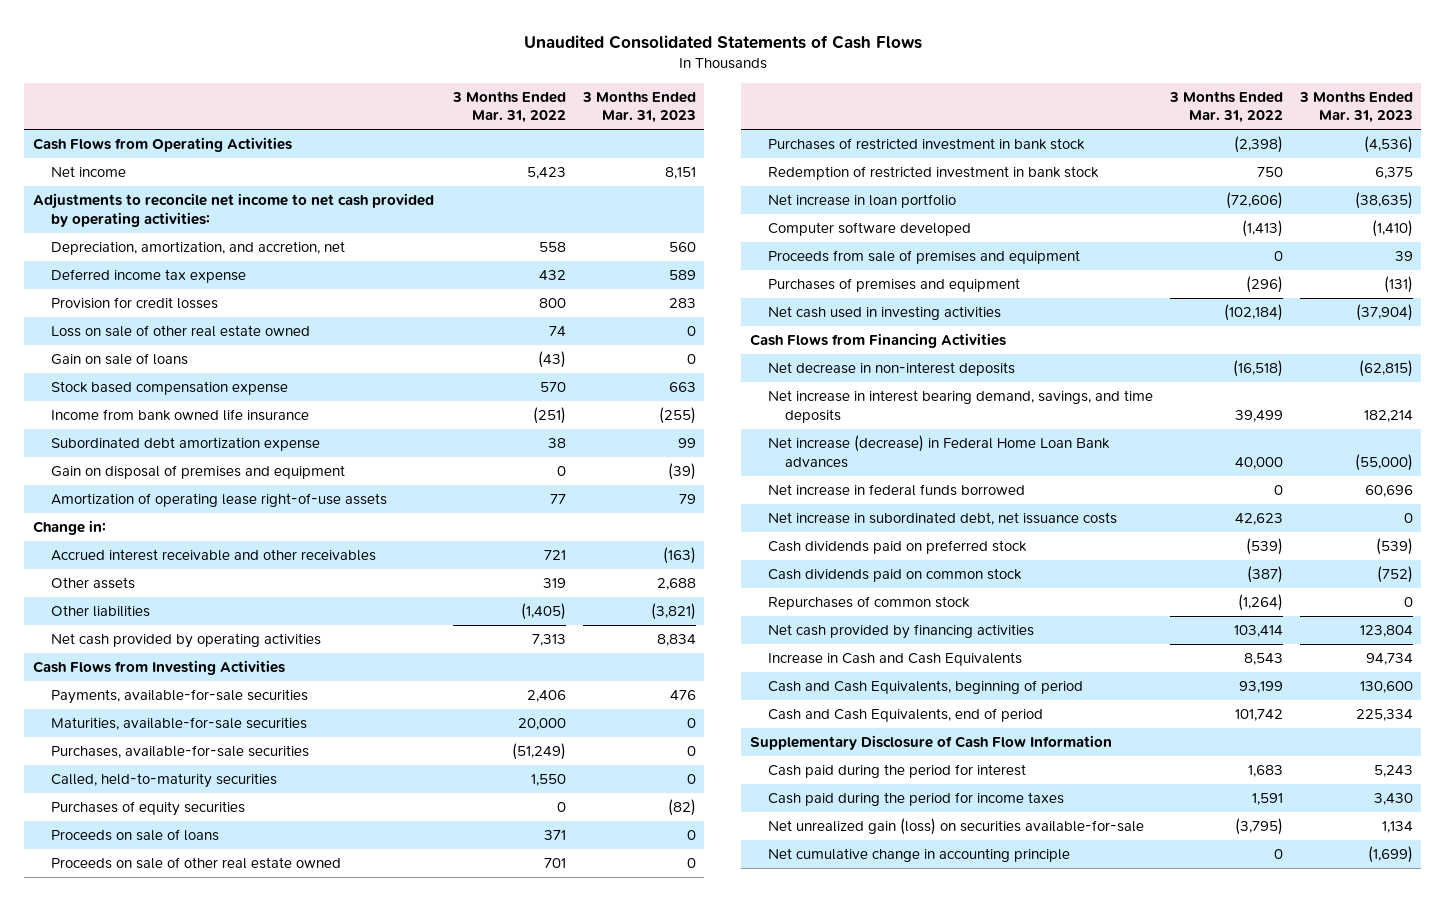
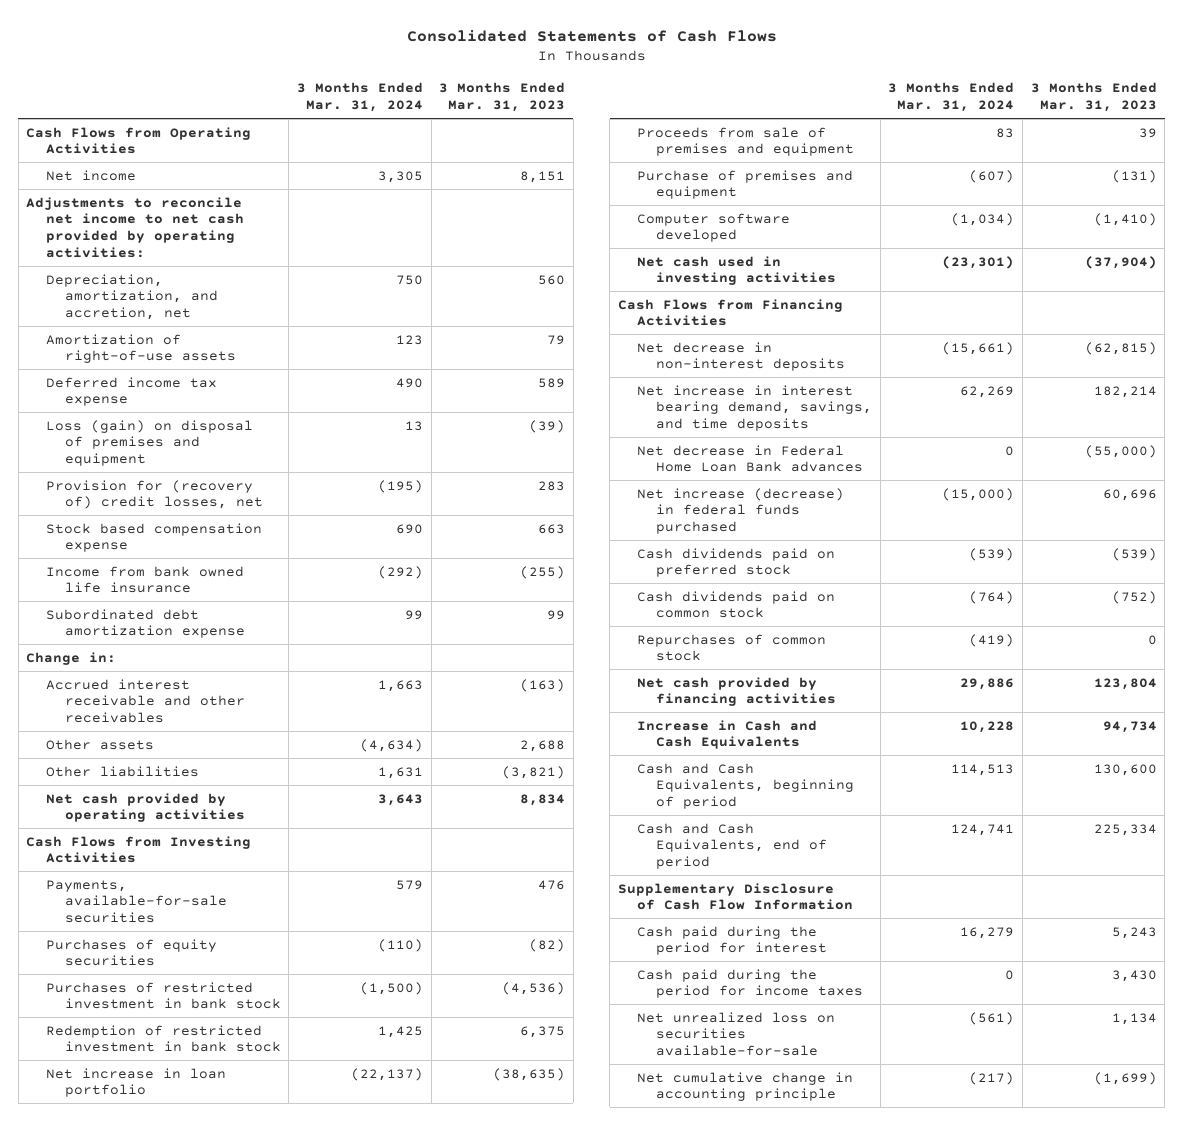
- Unaudited Consolidated Statements of Cash Flows
+ Consolidated Statements of Cash Flows
- | 3 Months Ended Mar. 31, 2022 | 3 Months Ended Mar. 31, 2023
+ | 3 Months Ended Mar. 31, 2024 | 3 Months Ended Mar. 31, 2023
+ Amortization of right-of-use assets | 123 | 79
- Provision for credit losses | 800 | 283
- Loss on sale of other real estate owned | 74 | 0
- Gain on sale of loans | (43) | 0
+ Loss (gain) on disposal of premises and equipment | 13 | (39)
+ Provision for (recovery of) credit losses, net | (195) | 283
- Gain on disposal of premises and equipment | 0 | (39)
- Amortization of operating lease right-of-use assets | 77 | 79
- Maturities, available-for-sale securities | 20,000 | 0
- Purchases, available-for-sale securities | (51,249) | 0
- Called, held-to-maturity securities | 1,550 | 0
- Proceeds on sale of loans | 371 | 0
- Proceeds on sale of other real estate owned | 701 | 0
- Purchases of premises and equipment | (296) | (131)
+ Purchase of premises and equipment | (607) | (131)
moved down: Computer software developed | (1,034) | (1,410)
- Net increase (decrease) in Federal Home Loan Bank advances | 40,000 | (55,000)
- Net increase in federal funds borrowed | 0 | 60,696
- Net increase in subordinated debt, net issuance costs | 42,623 | 0
+ Net decrease in Federal Home Loan Bank advances | 0 | (55,000)
+ Net increase (decrease) in federal funds purchased | (15,000) | 60,696
- Net unrealized gain (loss) on securities available-for-sale | (3,795) | 1,134
+ Net unrealized loss on securities available-for-sale | (561) | 1,134

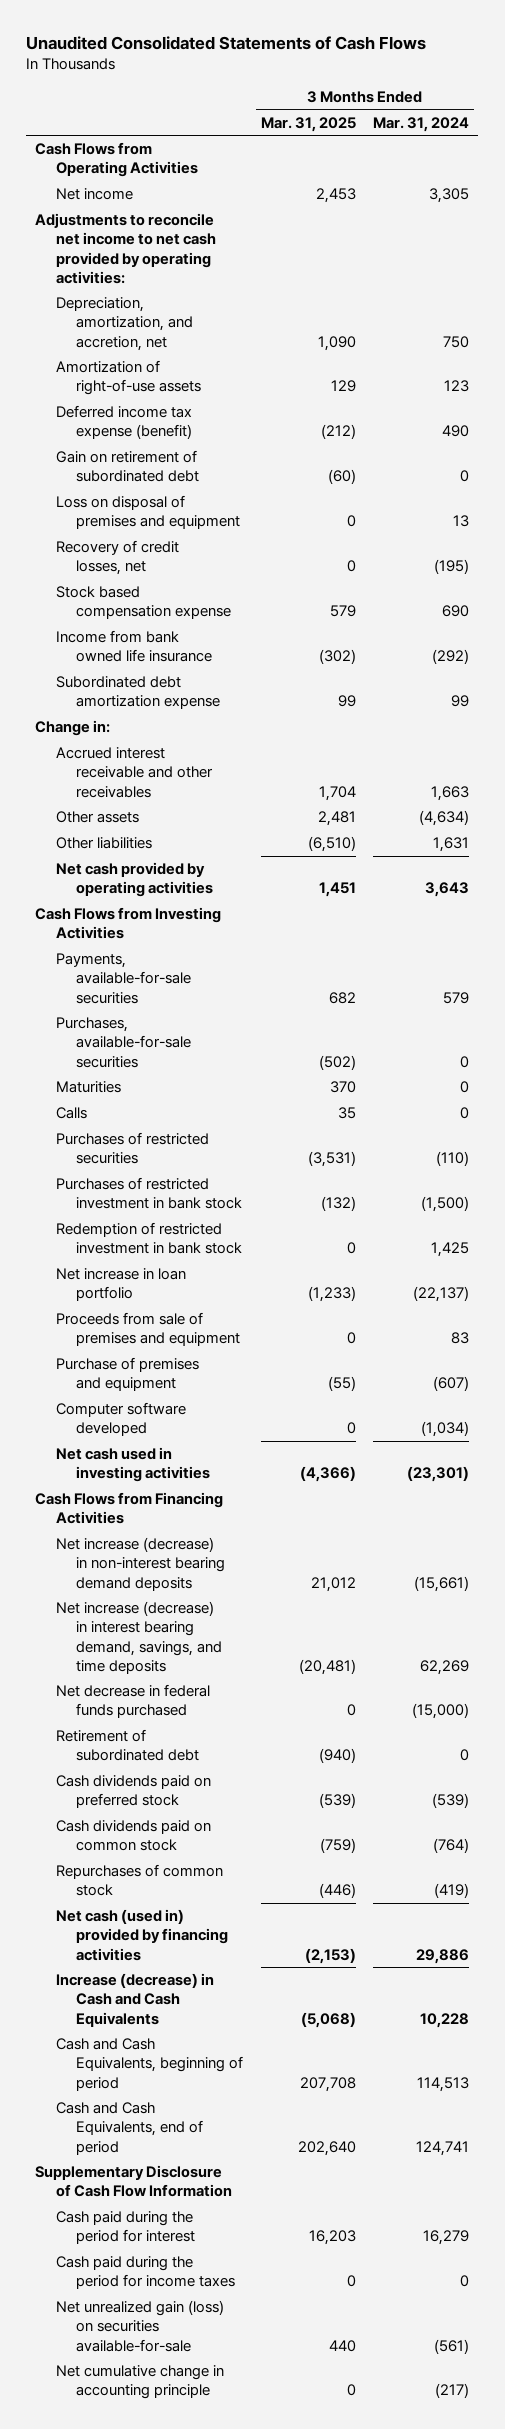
- Consolidated Statements of Cash Flows
+ Unaudited Consolidated Statements of Cash Flows
- | 3 Months Ended Mar. 31, 2024 | 3 Months Ended Mar. 31, 2023
+ | 3 Months Ended Mar. 31, 2025 | 3 Months Ended Mar. 31, 2024
- Deferred income tax expense | 490 | 589
- Loss (gain) on disposal of premises and equipment | 13 | (39)
- Provision for (recovery of) credit losses, net | (195) | 283
+ Deferred income tax expense (benefit) | (212) | 490
+ Gain on retirement of subordinated debt | (60) | 0
+ Loss on disposal of premises and equipment | 0 | 13
+ Recovery of credit losses, net | 0 | (195)
- Purchases of equity securities | (110) | (82)
+ Purchases, available-for-sale securities | (502) | 0
+ Maturities | 370 | 0
+ Calls | 35 | 0
+ Purchases of restricted securities | (3,531) | (110)
- Net decrease in non-interest deposits | (15,661) | (62,815)
- Net increase in interest bearing demand, savings, and time deposits | 62,269 | 182,214
- Net decrease in Federal Home Loan Bank advances | 0 | (55,000)
- Net increase (decrease) in federal funds purchased | (15,000) | 60,696
+ Net increase (decrease) in non-interest bearing demand deposits | 21,012 | (15,661)
+ Net increase (decrease) in interest bearing demand, savings, and time deposits | (20,481) | 62,269
+ Net decrease in federal funds purchased | 0 | (15,000)
+ Retirement of subordinated debt | (940) | 0
- Net cash provided by financing activities | 29,886 | 123,804
- Increase in Cash and Cash Equivalents | 10,228 | 94,734
+ Net cash (used in) provided by financing activities | (2,153) | 29,886
+ Increase (decrease) in Cash and Cash Equivalents | (5,068) | 10,228
- Net unrealized loss on securities available-for-sale | (561) | 1,134
+ Net unrealized gain (loss) on securities available-for-sale | 440 | (561)

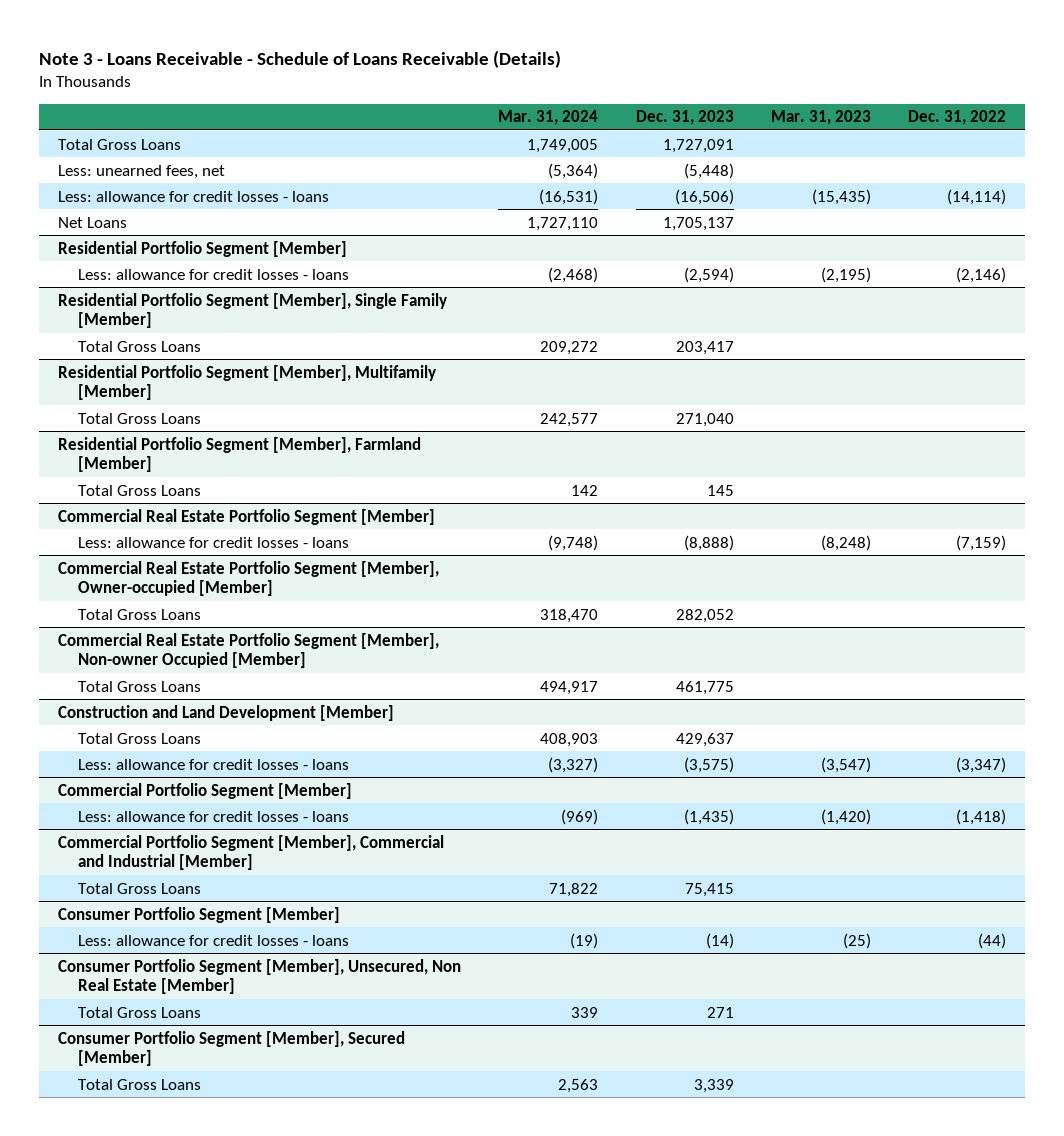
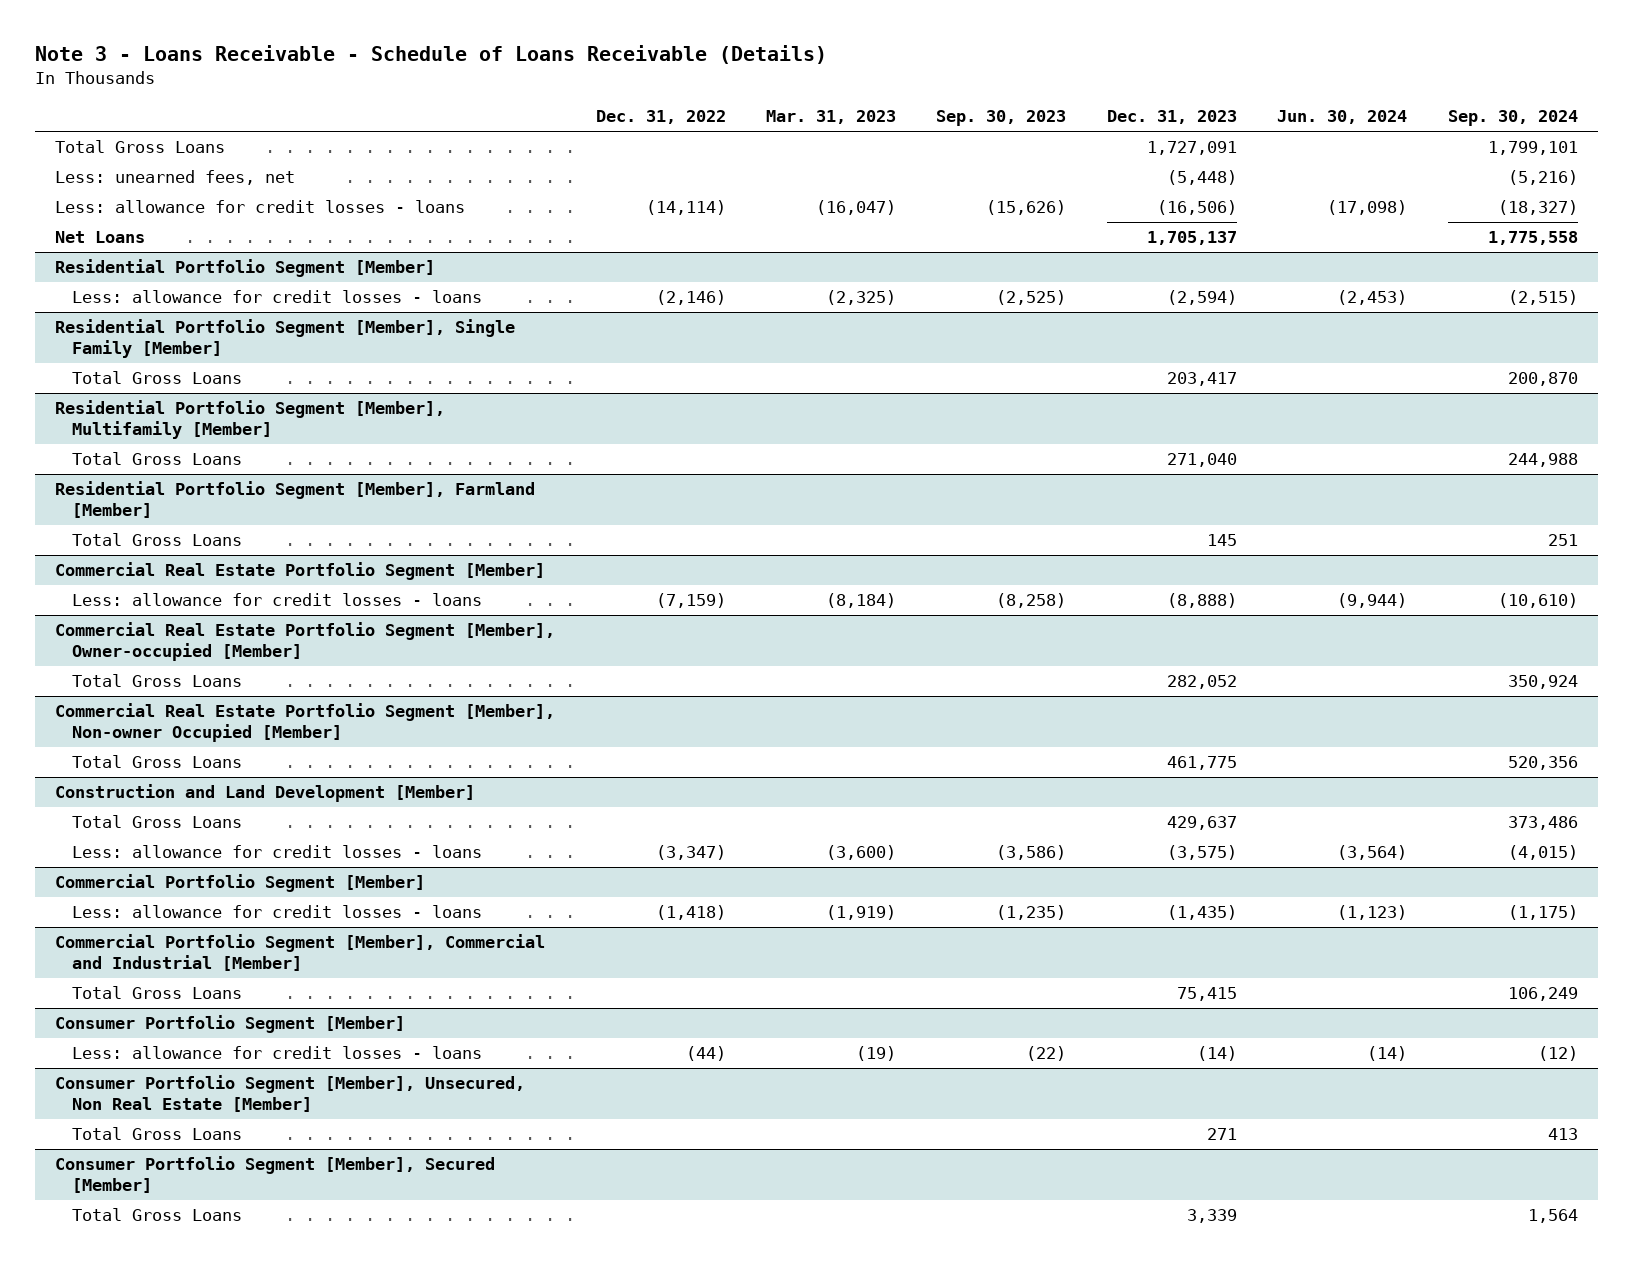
- | Mar. 31, 2024 | Dec. 31, 2023 | Mar. 31, 2023 | Dec. 31, 2022
+ | Dec. 31, 2022 | Mar. 31, 2023 | Sep. 30, 2023 | Dec. 31, 2023 | Jun. 30, 2024 | Sep. 30, 2024
- Less: allowance for credit losses - loans | (16,531) | (16,506) | (15,435) | (14,114)
+ Less: allowance for credit losses - loans | (14,114) | (16,047) | (15,626) | (16,506) | (17,098) | (18,327)
@ Residential Portfolio Segment [Member]
- Less: allowance for credit losses - loans | (2,468) | (2,594) | (2,195) | (2,146)
+ Less: allowance for credit losses - loans | (2,146) | (2,325) | (2,525) | (2,594) | (2,453) | (2,515)
@ Commercial Real Estate Portfolio Segment [Member]
- Less: allowance for credit losses - loans | (9,748) | (8,888) | (8,248) | (7,159)
+ Less: allowance for credit losses - loans | (7,159) | (8,184) | (8,258) | (8,888) | (9,944) | (10,610)
@ Construction and Land Development [Member]
- Less: allowance for credit losses - loans | (3,327) | (3,575) | (3,547) | (3,347)
+ Less: allowance for credit losses - loans | (3,347) | (3,600) | (3,586) | (3,575) | (3,564) | (4,015)
@ Commercial Portfolio Segment [Member]
- Less: allowance for credit losses - loans | (969) | (1,435) | (1,420) | (1,418)
+ Less: allowance for credit losses - loans | (1,418) | (1,919) | (1,235) | (1,435) | (1,123) | (1,175)
@ Consumer Portfolio Segment [Member]
- Less: allowance for credit losses - loans | (19) | (14) | (25) | (44)
+ Less: allowance for credit losses - loans | (44) | (19) | (22) | (14) | (14) | (12)

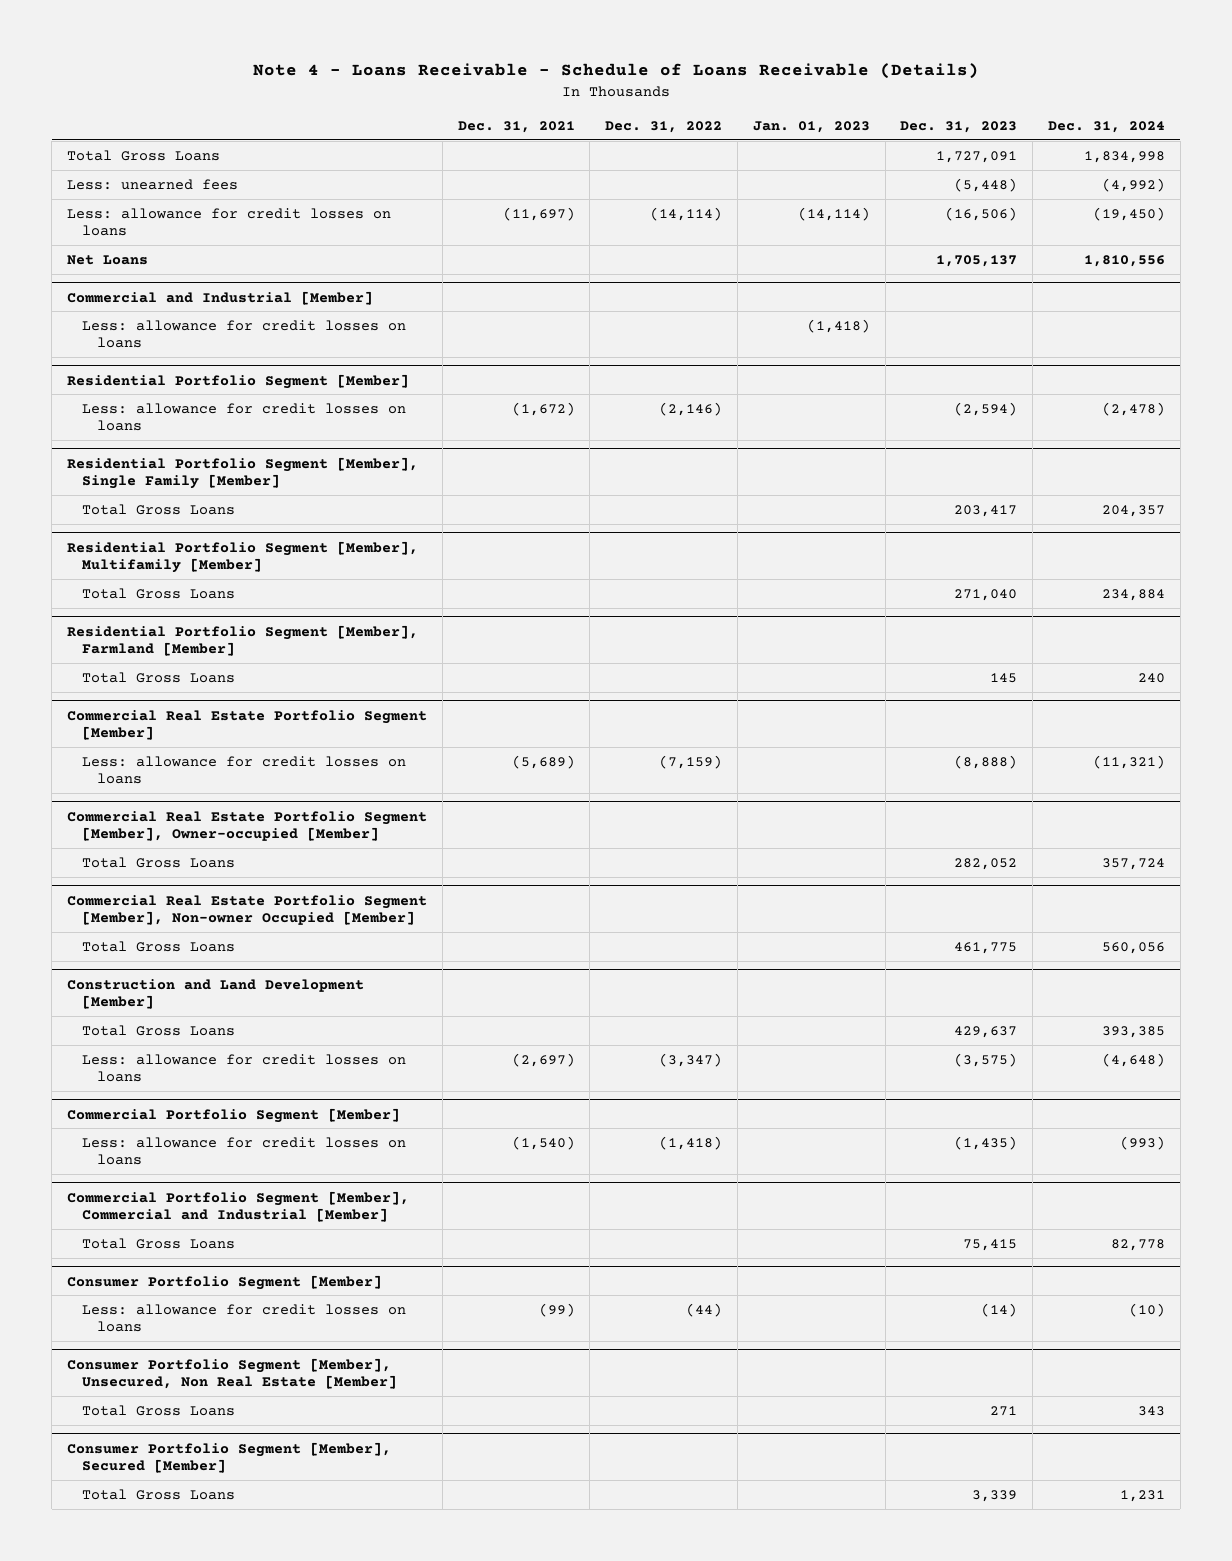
- Note 3 - Loans Receivable - Schedule of Loans Receivable (Details)
+ Note 4 - Loans Receivable - Schedule of Loans Receivable (Details)
- | Dec. 31, 2022 | Mar. 31, 2023 | Sep. 30, 2023 | Dec. 31, 2023 | Jun. 30, 2024 | Sep. 30, 2024
+ | Dec. 31, 2021 | Dec. 31, 2022 | Jan. 01, 2023 | Dec. 31, 2023 | Dec. 31, 2024
- Less: unearned fees, net | | | | (5,448) | | (5,216)
- Less: allowance for credit losses - loans | (14,114) | (16,047) | (15,626) | (16,506) | (17,098) | (18,327)
+ Less: unearned fees | | | | (5,448) | (4,992)
+ Less: allowance for credit losses on loans | (11,697) | (14,114) | (14,114) | (16,506) | (19,450)
+ Commercial and Industrial [Member]
+ Less: allowance for credit losses on loans | | | (1,418) | |
@ Residential Portfolio Segment [Member]
- Less: allowance for credit losses - loans | (2,146) | (2,325) | (2,525) | (2,594) | (2,453) | (2,515)
+ Less: allowance for credit losses on loans | (1,672) | (2,146) | | (2,594) | (2,478)
@ Commercial Real Estate Portfolio Segment [Member]
- Less: allowance for credit losses - loans | (7,159) | (8,184) | (8,258) | (8,888) | (9,944) | (10,610)
+ Less: allowance for credit losses on loans | (5,689) | (7,159) | | (8,888) | (11,321)
@ Construction and Land Development [Member]
- Less: allowance for credit losses - loans | (3,347) | (3,600) | (3,586) | (3,575) | (3,564) | (4,015)
+ Less: allowance for credit losses on loans | (2,697) | (3,347) | | (3,575) | (4,648)
@ Commercial Portfolio Segment [Member]
- Less: allowance for credit losses - loans | (1,418) | (1,919) | (1,235) | (1,435) | (1,123) | (1,175)
+ Less: allowance for credit losses on loans | (1,540) | (1,418) | | (1,435) | (993)
@ Consumer Portfolio Segment [Member]
- Less: allowance for credit losses - loans | (44) | (19) | (22) | (14) | (14) | (12)
+ Less: allowance for credit losses on loans | (99) | (44) | | (14) | (10)

